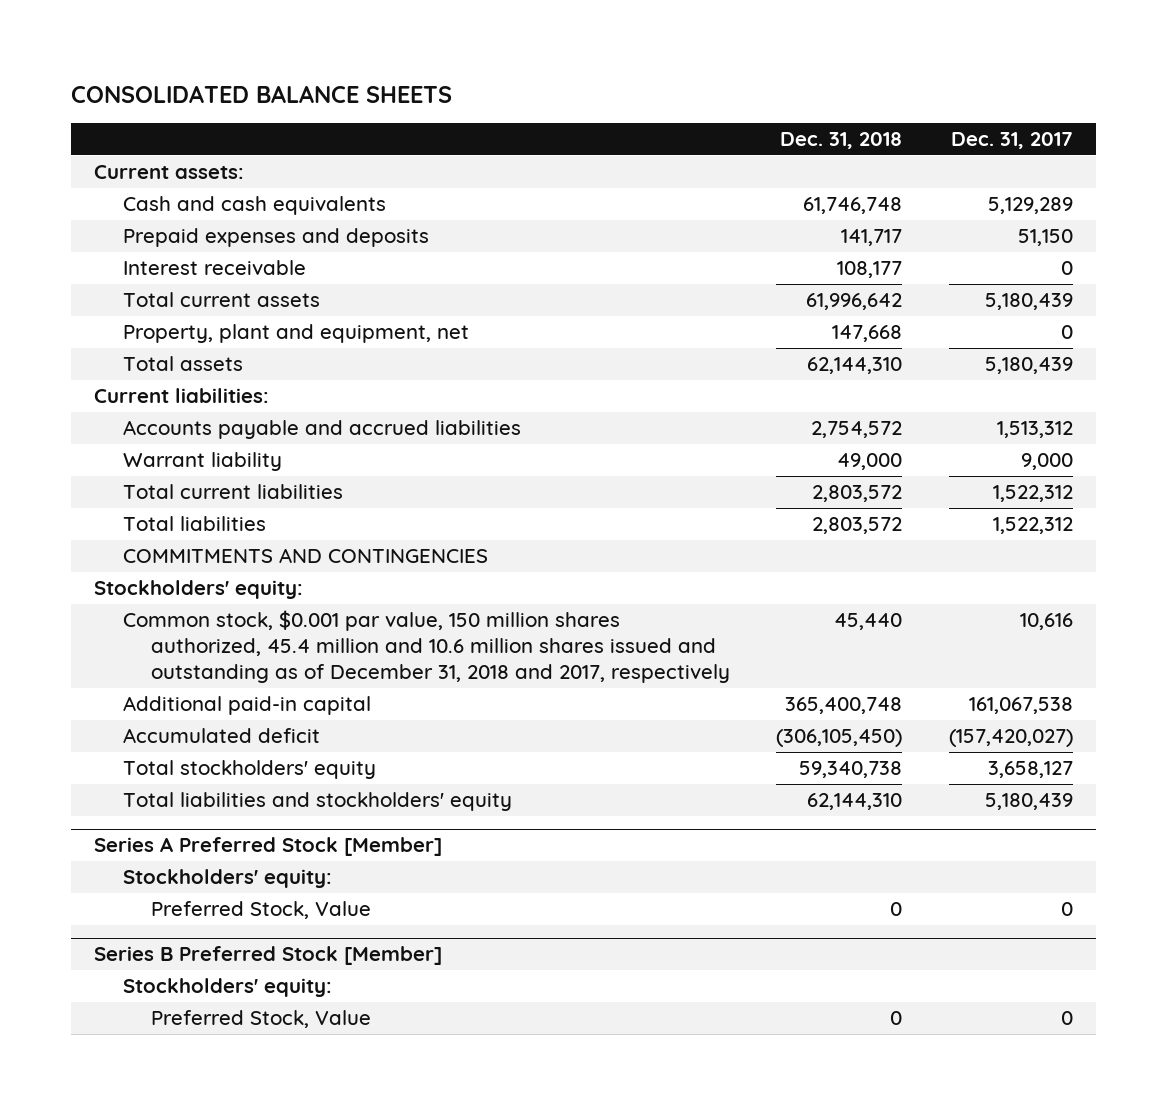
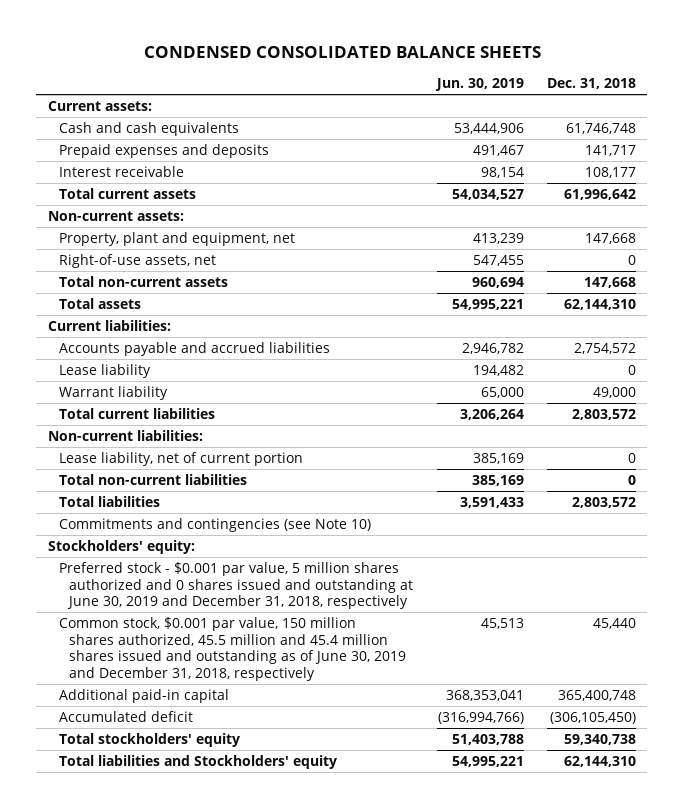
- CONSOLIDATED BALANCE SHEETS
+ CONDENSED CONSOLIDATED BALANCE SHEETS
- | Dec. 31, 2018 | Dec. 31, 2017
+ | Jun. 30, 2019 | Dec. 31, 2018
+ Non-current assets:
+ Right-of-use assets, net | 547,455 | 0
+ Total non-current assets | 960,694 | 147,668
+ Lease liability | 194,482 | 0
+ Non-current liabilities:
+ Lease liability, net of current portion | 385,169 | 0
+ Total non-current liabilities | 385,169 | 0
- COMMITMENTS AND CONTINGENCIES
+ Commitments and contingencies (see Note 10)
- Common stock, $0.001 par value, 150 million shares authorized, 45.4 million and 10.6 million shares issued and outstanding as of December 31, 2018 and 2017, respectively | 45,440 | 10,616
+ Preferred stock - $0.001 par value, 5 million shares authorized and 0 shares issued and outstanding at June 30, 2019 and December 31, 2018, respectively
+ Common stock, $0.001 par value, 150 million shares authorized, 45.5 million and 45.4 million shares issued and outstanding as of June 30, 2019 and December 31, 2018, respectively | 45,513 | 45,440
- Total liabilities and stockholders' equity | 62,144,310 | 5,180,439
- Series A Preferred Stock [Member]
- Stockholders' equity:
- Preferred Stock, Value | 0 | 0
- Series B Preferred Stock [Member]
- Stockholders' equity:
- Preferred Stock, Value | 0 | 0
+ Total liabilities and Stockholders' equity | 54,995,221 | 62,144,310

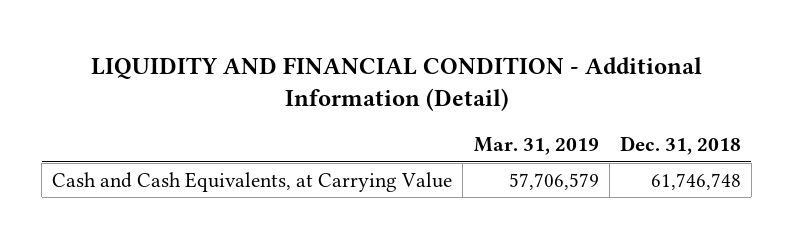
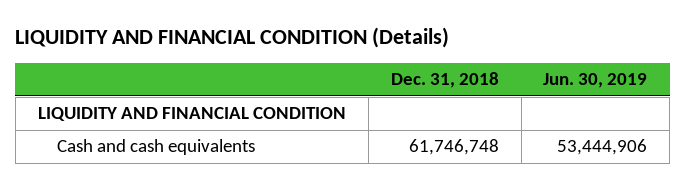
- LIQUIDITY AND FINANCIAL CONDITION - Additional Information (Detail)
+ LIQUIDITY AND FINANCIAL CONDITION (Details)
- | Mar. 31, 2019 | Dec. 31, 2018
+ | Dec. 31, 2018 | Jun. 30, 2019
- Cash and Cash Equivalents, at Carrying Value | 57,706,579 | 61,746,748
+ LIQUIDITY AND FINANCIAL CONDITION
+ Cash and cash equivalents | 61,746,748 | 53,444,906

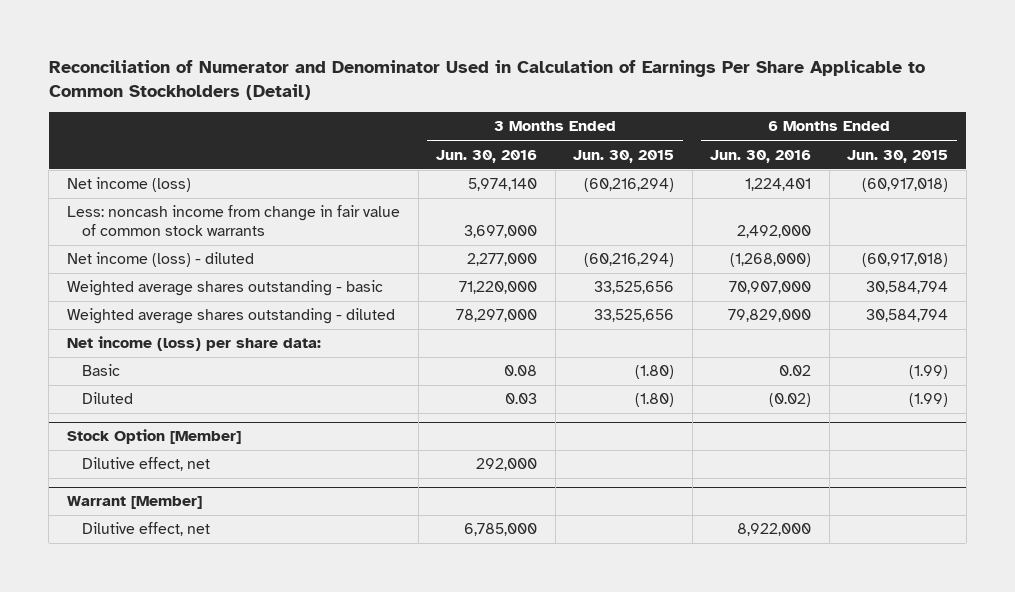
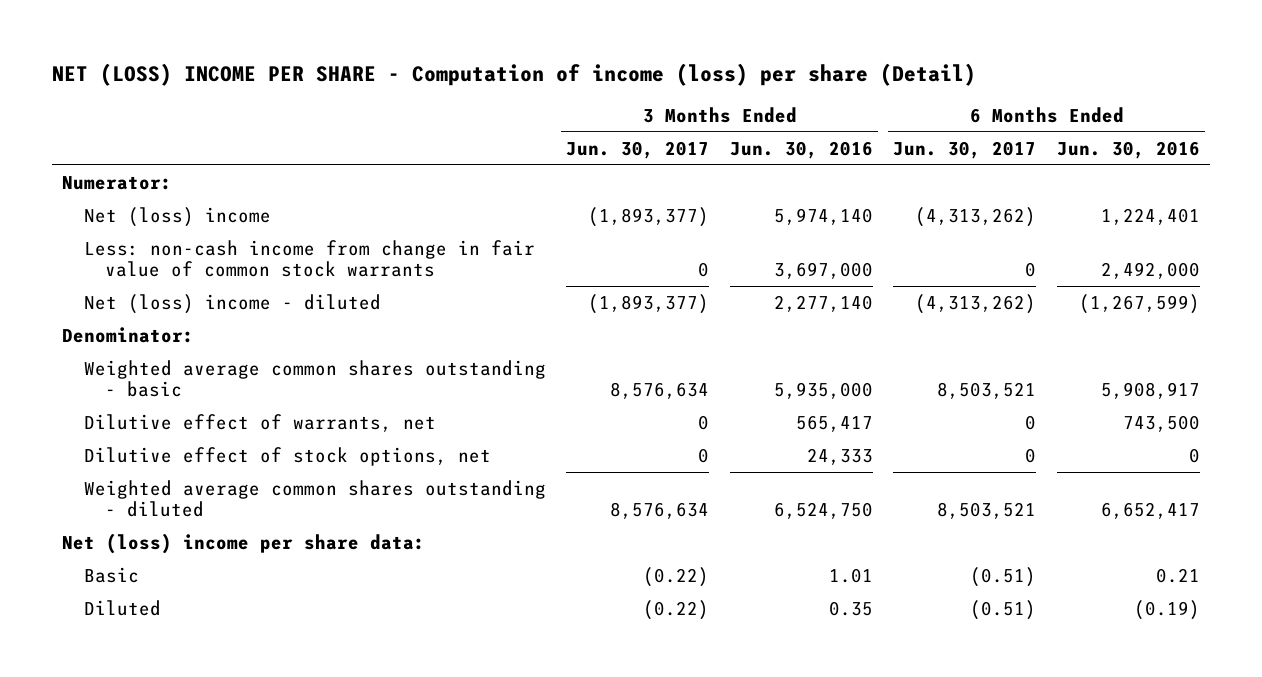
- Reconciliation of Numerator and Denominator Used in Calculation of Earnings Per Share Applicable to Common Stockholders (Detail)
+ NET (LOSS) INCOME PER SHARE - Computation of income (loss) per share (Detail)
- | 3 Months Ended Jun. 30, 2016 | 3 Months Ended Jun. 30, 2015 | 6 Months Ended Jun. 30, 2016 | 6 Months Ended Jun. 30, 2015
+ | 3 Months Ended Jun. 30, 2017 | 3 Months Ended Jun. 30, 2016 | 6 Months Ended Jun. 30, 2017 | 6 Months Ended Jun. 30, 2016
- Net income (loss) | 5,974,140 | (60,216,294) | 1,224,401 | (60,917,018)
- Less: noncash income from change in fair value of common stock warrants | 3,697,000 | | 2,492,000 |
- Net income (loss) - diluted | 2,277,000 | (60,216,294) | (1,268,000) | (60,917,018)
- Weighted average shares outstanding - basic | 71,220,000 | 33,525,656 | 70,907,000 | 30,584,794
- Weighted average shares outstanding - diluted | 78,297,000 | 33,525,656 | 79,829,000 | 30,584,794
- Net income (loss) per share data:
- Basic | 0.08 | (1.80) | 0.02 | (1.99)
- Diluted | 0.03 | (1.80) | (0.02) | (1.99)
- Stock Option [Member]
- Dilutive effect, net | 292,000 | | |
- Warrant [Member]
- Dilutive effect, net | 6,785,000 | | 8,922,000 |
+ Numerator:
+ Net (loss) income | (1,893,377) | 5,974,140 | (4,313,262) | 1,224,401
+ Less: non-cash income from change in fair value of common stock warrants | 0 | 3,697,000 | 0 | 2,492,000
+ Net (loss) income - diluted | (1,893,377) | 2,277,140 | (4,313,262) | (1,267,599)
+ Denominator:
+ Weighted average common shares outstanding - basic | 8,576,634 | 5,935,000 | 8,503,521 | 5,908,917
+ Dilutive effect of warrants, net | 0 | 565,417 | 0 | 743,500
+ Dilutive effect of stock options, net | 0 | 24,333 | 0 | 0
+ Weighted average common shares outstanding - diluted | 8,576,634 | 6,524,750 | 8,503,521 | 6,652,417
+ Net (loss) income per share data:
+ Basic | (0.22) | 1.01 | (0.51) | 0.21
+ Diluted | (0.22) | 0.35 | (0.51) | (0.19)

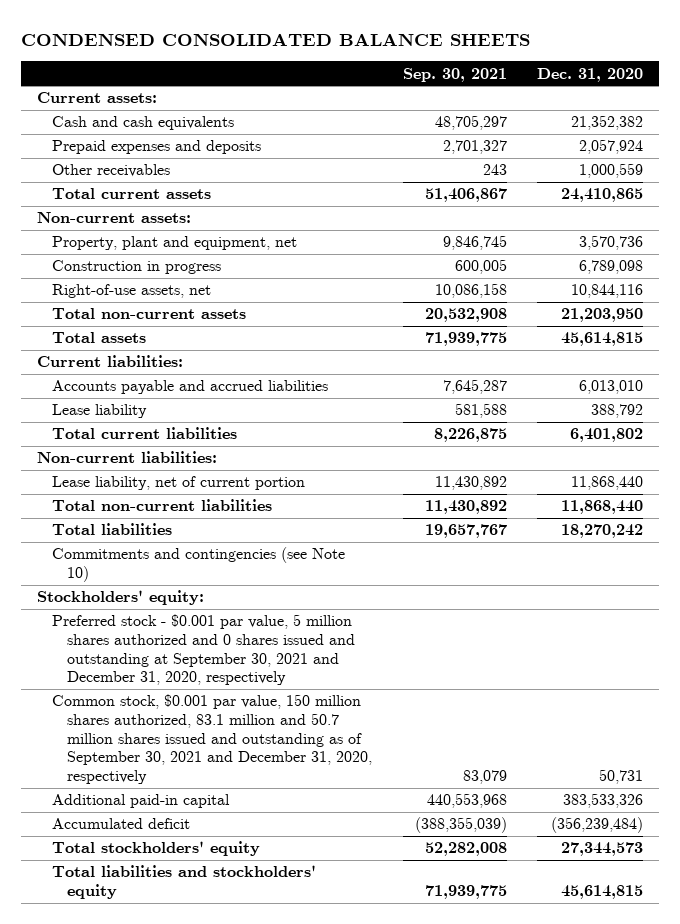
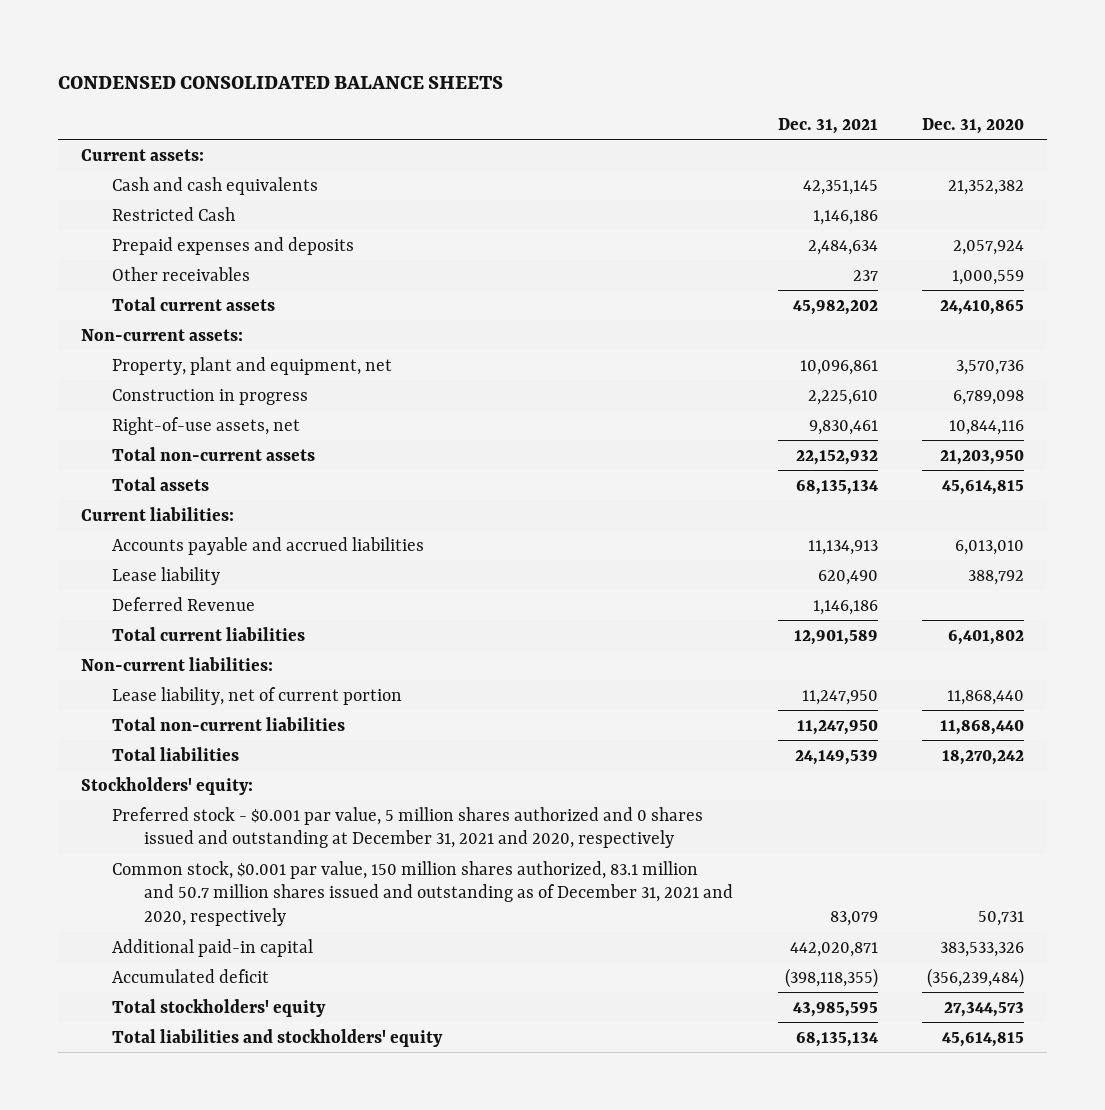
- | Sep. 30, 2021 | Dec. 31, 2020
+ | Dec. 31, 2021 | Dec. 31, 2020
+ Restricted Cash | 1,146,186 |
+ Deferred Revenue | 1,146,186 |
- Commitments and contingencies (see Note 10)
- Preferred stock - $0.001 par value, 5 million shares authorized and 0 shares issued and outstanding at September 30, 2021 and December 31, 2020, respectively
- Common stock, $0.001 par value, 150 million shares authorized, 83.1 million and 50.7 million shares issued and outstanding as of September 30, 2021 and December 31, 2020, respectively | 83,079 | 50,731
+ Preferred stock - $0.001 par value, 5 million shares authorized and 0 shares issued and outstanding at December 31, 2021 and 2020, respectively
+ Common stock, $0.001 par value, 150 million shares authorized, 83.1 million and 50.7 million shares issued and outstanding as of December 31, 2021 and 2020, respectively | 83,079 | 50,731

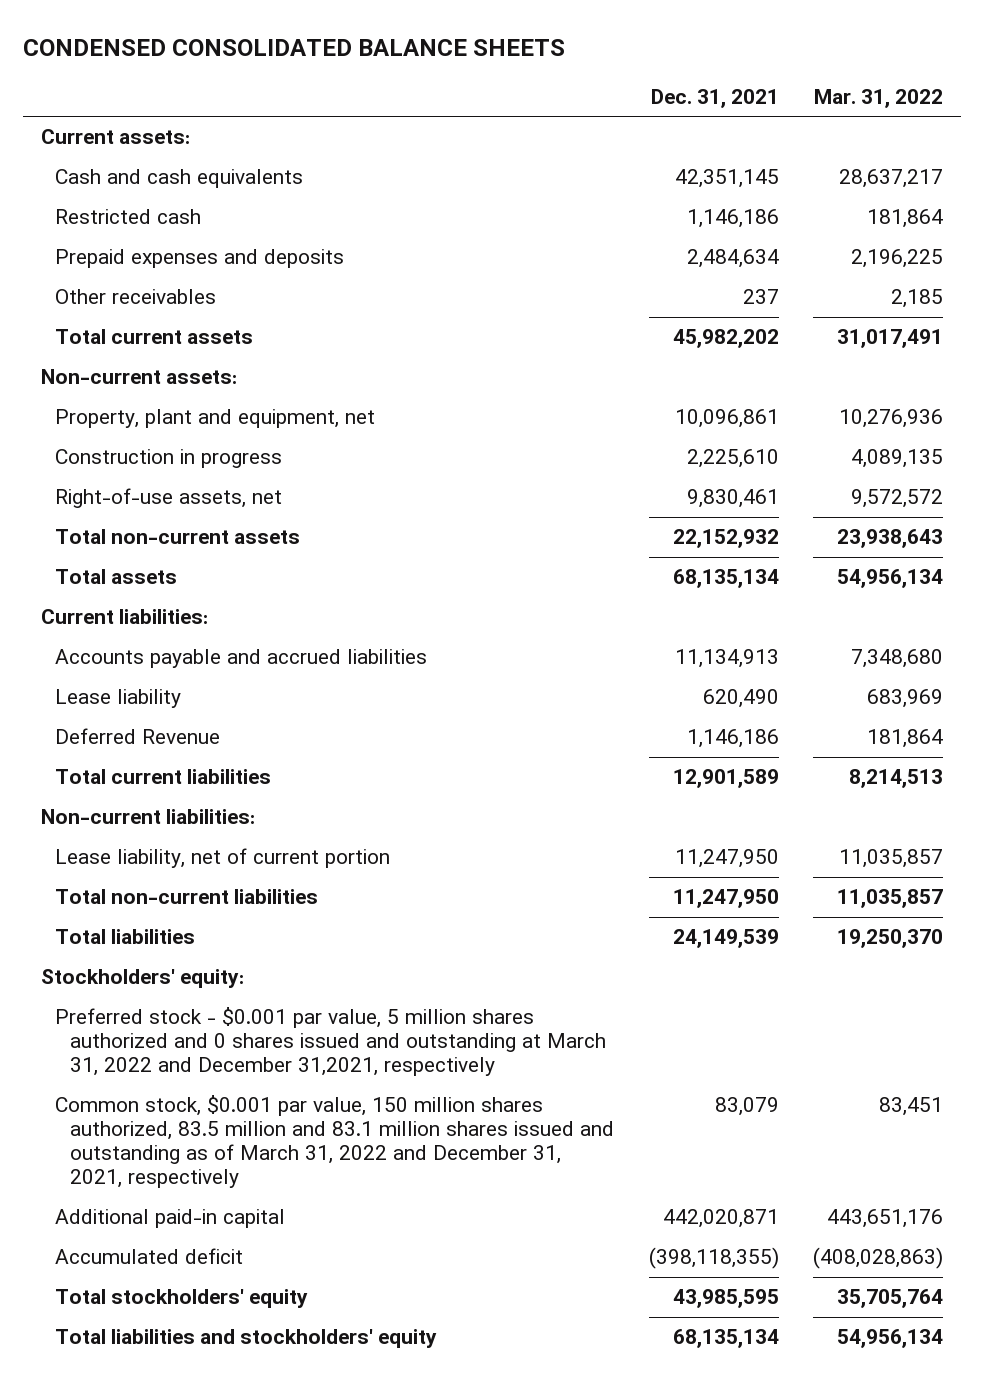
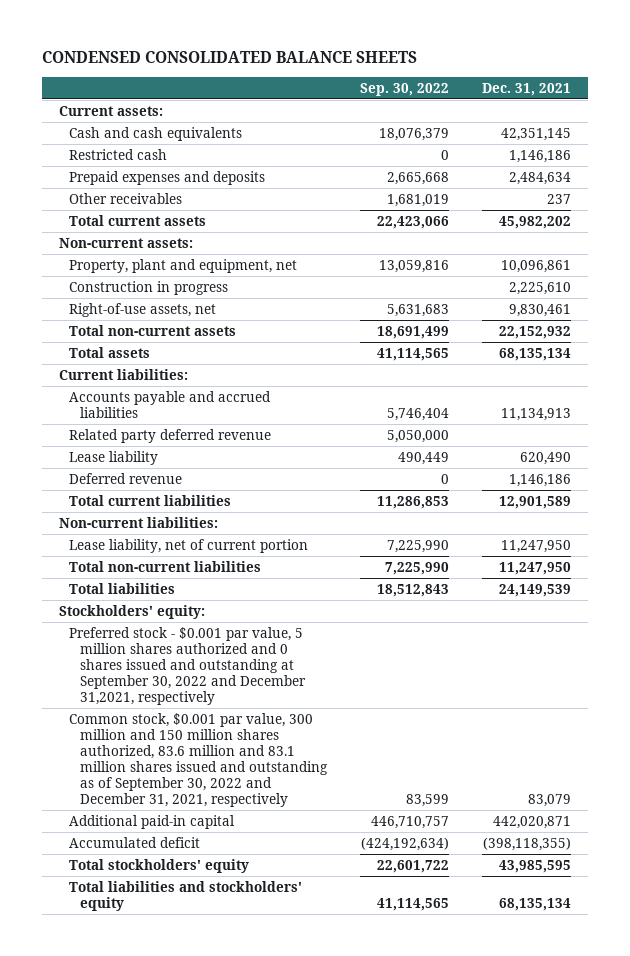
- | Dec. 31, 2021 | Mar. 31, 2022
+ | Sep. 30, 2022 | Dec. 31, 2021
+ Related party deferred revenue | 5,050,000 |
- Deferred Revenue | 1,146,186 | 181,864
+ Deferred revenue | 0 | 1,146,186
- Preferred stock - $0.001 par value, 5 million shares authorized and 0 shares issued and outstanding at March 31, 2022 and December 31,2021, respectively
- Common stock, $0.001 par value, 150 million shares authorized, 83.5 million and 83.1 million shares issued and outstanding as of March 31, 2022 and December 31, 2021, respectively | 83,079 | 83,451
+ Preferred stock - $0.001 par value, 5 million shares authorized and 0 shares issued and outstanding at September 30, 2022 and December 31,2021, respectively
+ Common stock, $0.001 par value, 300 million and 150 million shares authorized, 83.6 million and 83.1 million shares issued and outstanding as of September 30, 2022 and December 31, 2021, respectively | 83,599 | 83,079

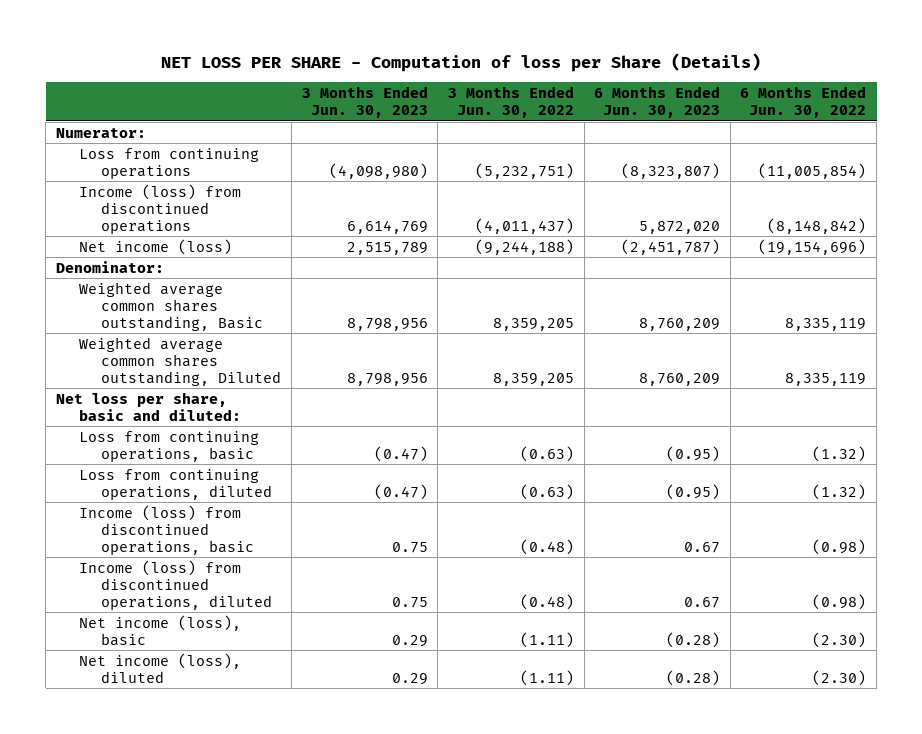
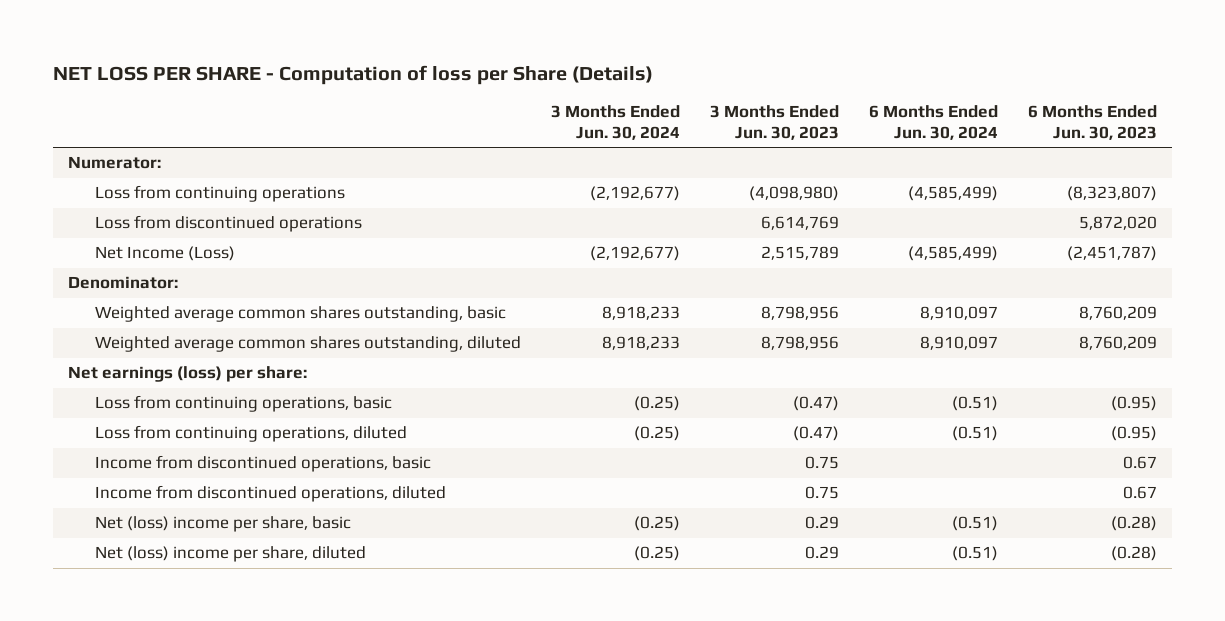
- | 3 Months Ended Jun. 30, 2023 | 3 Months Ended Jun. 30, 2022 | 6 Months Ended Jun. 30, 2023 | 6 Months Ended Jun. 30, 2022
+ | 3 Months Ended Jun. 30, 2024 | 3 Months Ended Jun. 30, 2023 | 6 Months Ended Jun. 30, 2024 | 6 Months Ended Jun. 30, 2023
- Income (loss) from discontinued operations | 6,614,769 | (4,011,437) | 5,872,020 | (8,148,842)
- Net income (loss) | 2,515,789 | (9,244,188) | (2,451,787) | (19,154,696)
+ Loss from discontinued operations | | 6,614,769 | | 5,872,020
+ Net Income (Loss) | (2,192,677) | 2,515,789 | (4,585,499) | (2,451,787)
- Weighted average common shares outstanding, Basic | 8,798,956 | 8,359,205 | 8,760,209 | 8,335,119
- Weighted average common shares outstanding, Diluted | 8,798,956 | 8,359,205 | 8,760,209 | 8,335,119
- Net loss per share, basic and diluted:
+ Weighted average common shares outstanding, basic | 8,918,233 | 8,798,956 | 8,910,097 | 8,760,209
+ Weighted average common shares outstanding, diluted | 8,918,233 | 8,798,956 | 8,910,097 | 8,760,209
+ Net earnings (loss) per share:
- Income (loss) from discontinued operations, basic | 0.75 | (0.48) | 0.67 | (0.98)
- Income (loss) from discontinued operations, diluted | 0.75 | (0.48) | 0.67 | (0.98)
- Net income (loss), basic | 0.29 | (1.11) | (0.28) | (2.30)
- Net income (loss), diluted | 0.29 | (1.11) | (0.28) | (2.30)
+ Income from discontinued operations, basic | | 0.75 | | 0.67
+ Income from discontinued operations, diluted | | 0.75 | | 0.67
+ Net (loss) income per share, basic | (0.25) | 0.29 | (0.51) | (0.28)
+ Net (loss) income per share, diluted | (0.25) | 0.29 | (0.51) | (0.28)

